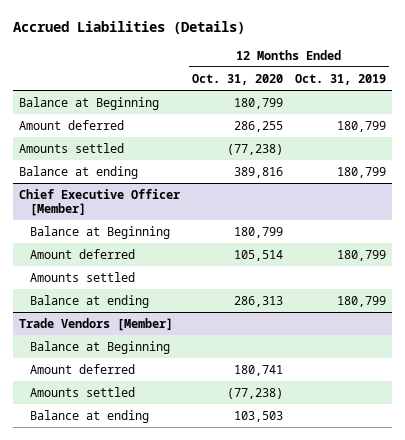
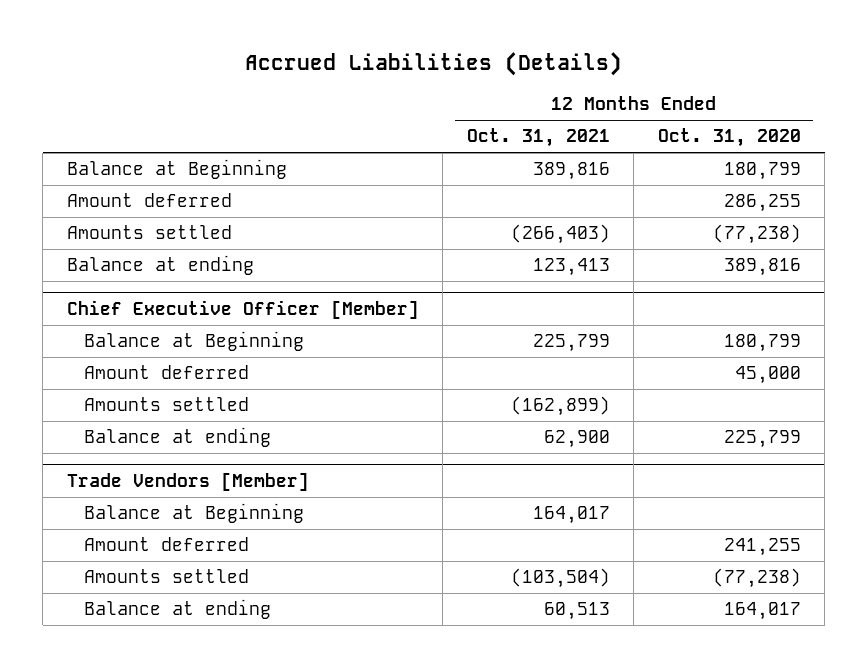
- | 12 Months Ended Oct. 31, 2020 | 12 Months Ended Oct. 31, 2019
+ | 12 Months Ended Oct. 31, 2021 | 12 Months Ended Oct. 31, 2020
@ Chief Executive Officer [Member]
- Amount deferred | 105,514 | 180,799
+ Amount deferred | | 45,000
- Balance at ending | 286,313 | 180,799
+ Balance at ending | 62,900 | 225,799
@ Trade Vendors [Member]
- Amount deferred | 180,741 |
+ Amount deferred | | 241,255
- Balance at ending | 103,503 |
+ Balance at ending | 60,513 | 164,017

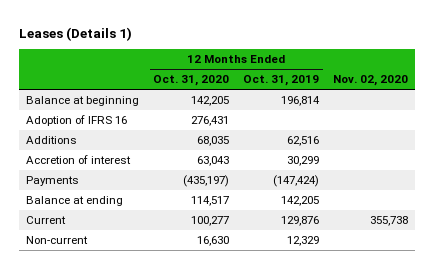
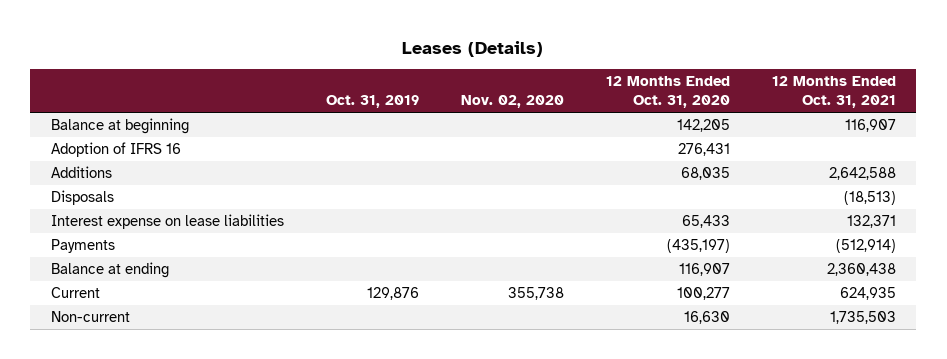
- Leases (Details 1)
+ Leases (Details)
- | 12 Months Ended Oct. 31, 2020 | 12 Months Ended Oct. 31, 2019 | Nov. 02, 2020
+ | Oct. 31, 2019 | Nov. 02, 2020 | 12 Months Ended Oct. 31, 2020 | 12 Months Ended Oct. 31, 2021
- Accretion of interest | 63,043 | 30,299 |
+ Disposals | | | | (18,513)
+ Interest expense on lease liabilities | | | 65,433 | 132,371
- Balance at ending | 114,517 | 142,205 |
+ Balance at ending | | | 116,907 | 2,360,438

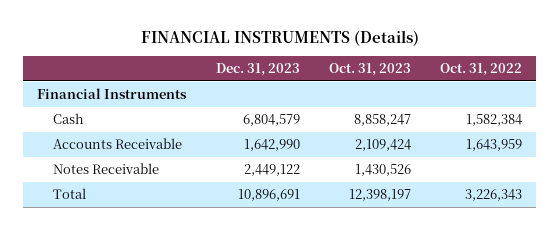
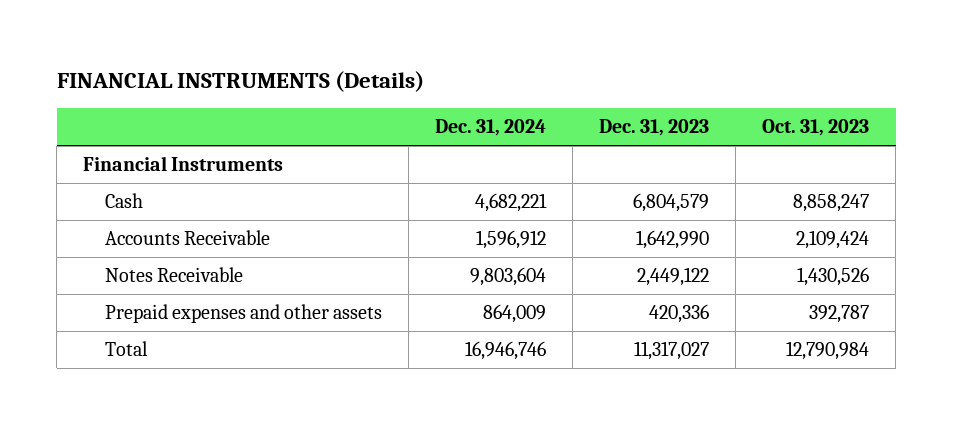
- | Dec. 31, 2023 | Oct. 31, 2023 | Oct. 31, 2022
+ | Dec. 31, 2024 | Dec. 31, 2023 | Oct. 31, 2023
- Total | 10,896,691 | 12,398,197 | 3,226,343
+ Prepaid expenses and other assets | 864,009 | 420,336 | 392,787
+ Total | 16,946,746 | 11,317,027 | 12,790,984

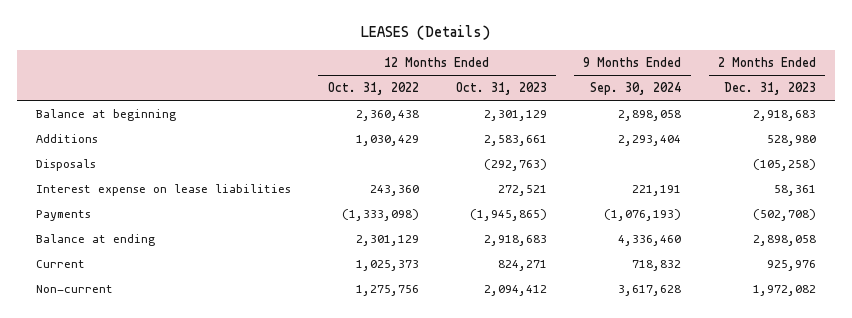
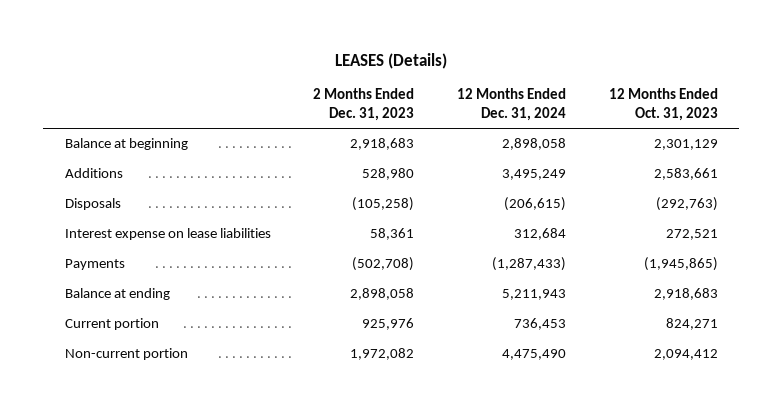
- | 12 Months Ended Oct. 31, 2022 | 12 Months Ended Oct. 31, 2023 | 9 Months Ended Sep. 30, 2024 | 2 Months Ended Dec. 31, 2023
+ | 2 Months Ended Dec. 31, 2023 | 12 Months Ended Dec. 31, 2024 | 12 Months Ended Oct. 31, 2023
- Current | 1,025,373 | 824,271 | 718,832 | 925,976
- Non-current | 1,275,756 | 2,094,412 | 3,617,628 | 1,972,082
+ Current portion | 925,976 | 736,453 | 824,271
+ Non-current portion | 1,972,082 | 4,475,490 | 2,094,412

